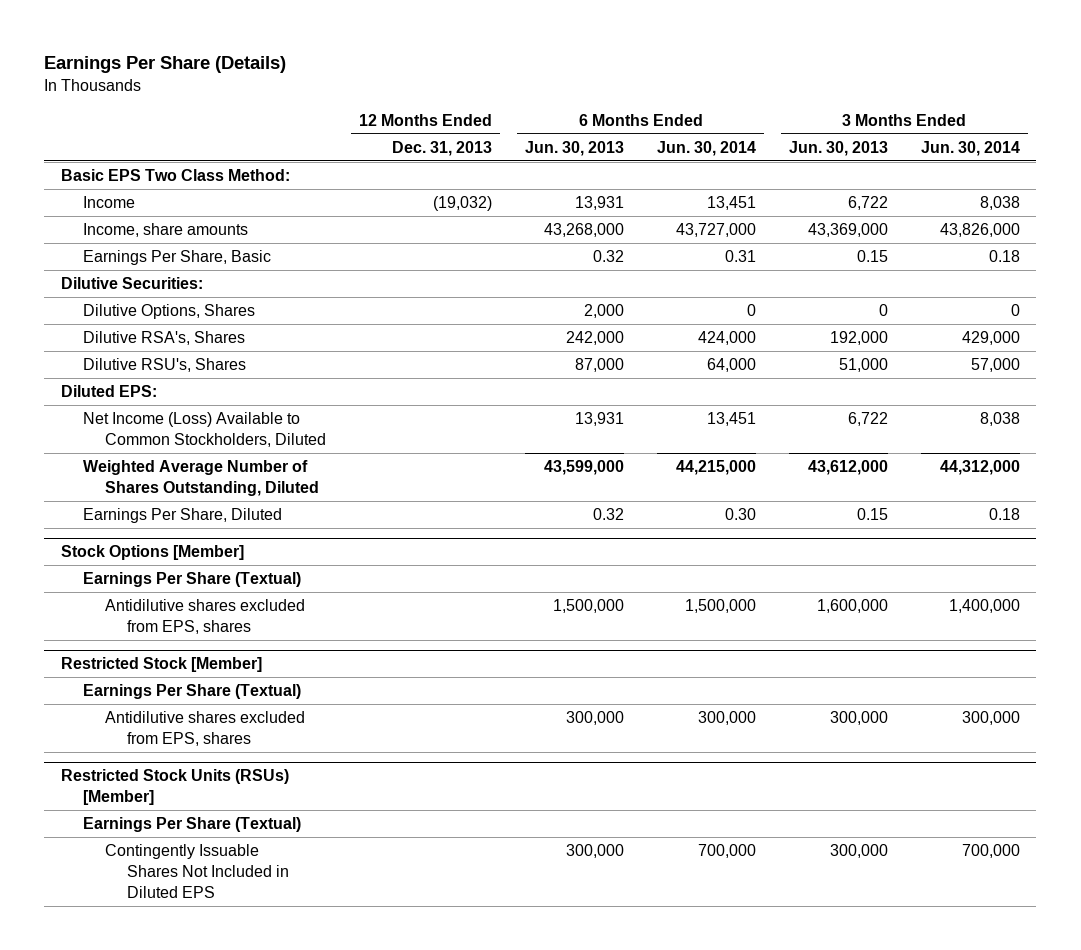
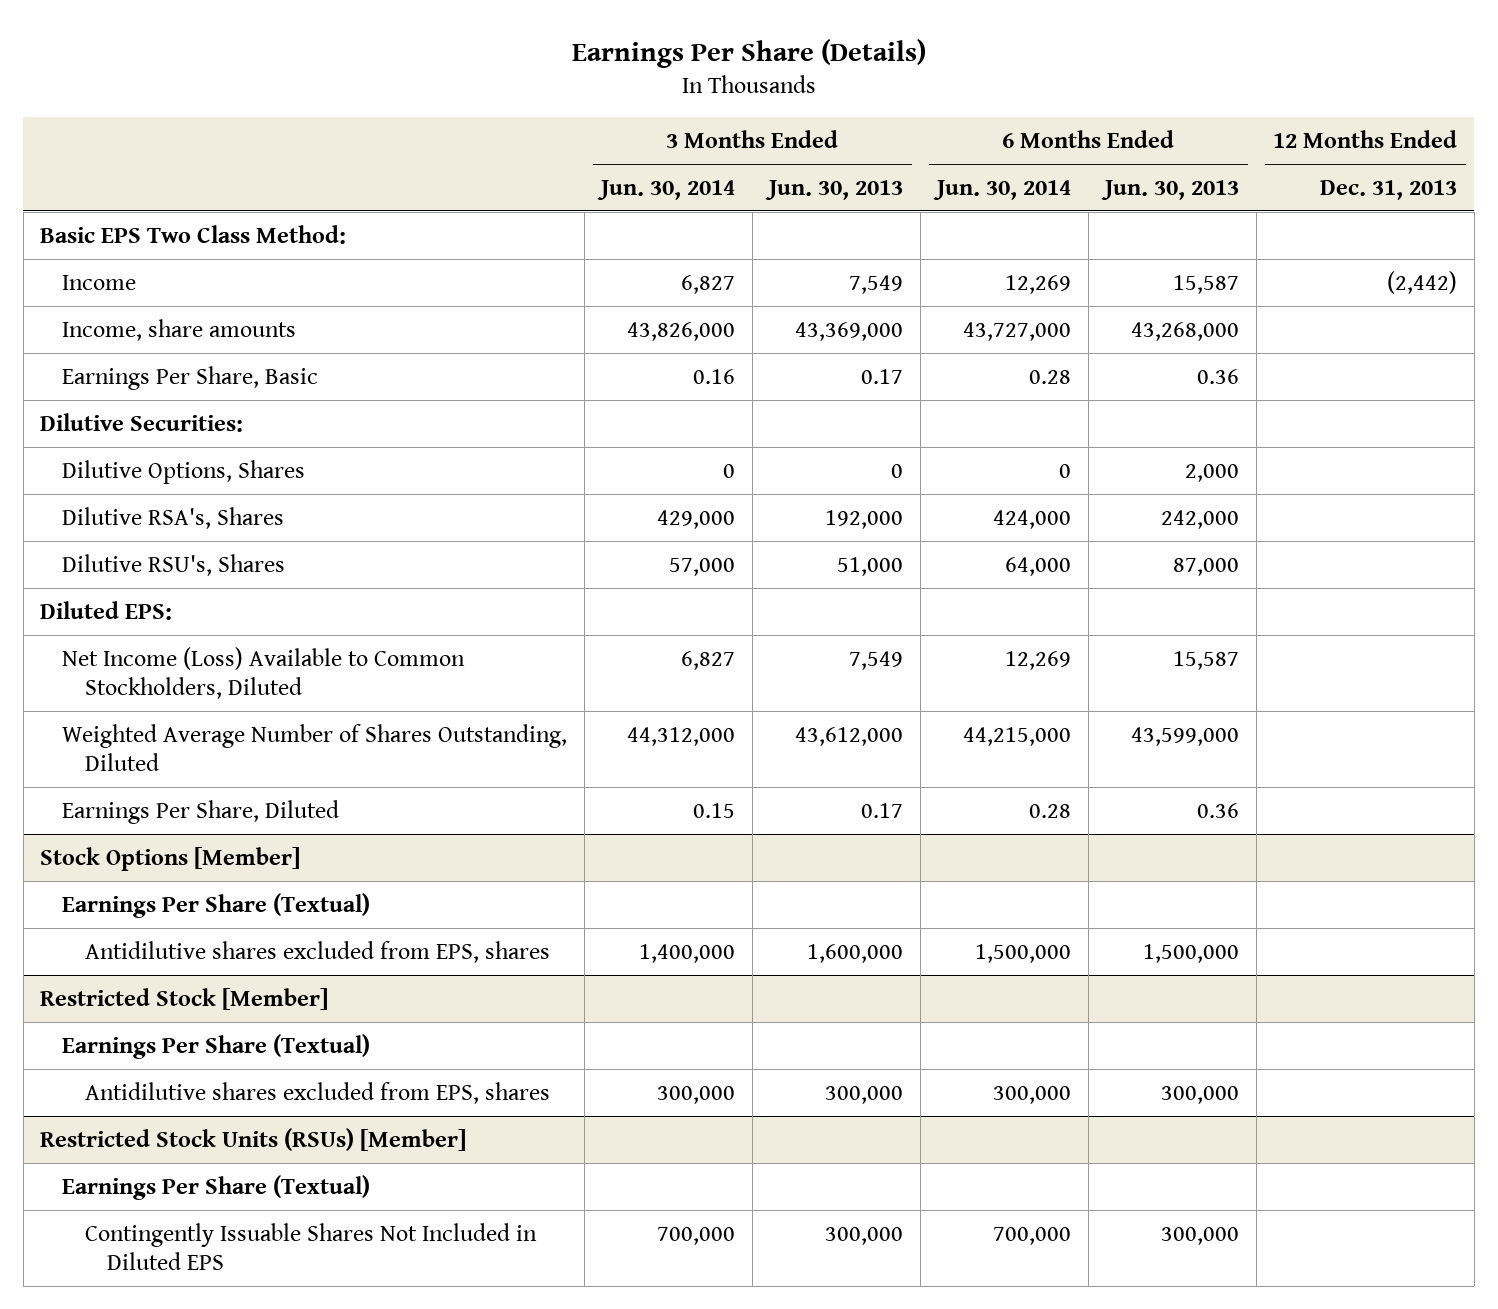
- | 12 Months Ended Dec. 31, 2013 | 6 Months Ended Jun. 30, 2013 | 6 Months Ended Jun. 30, 2014 | 3 Months Ended Jun. 30, 2013 | 3 Months Ended Jun. 30, 2014
+ | 3 Months Ended Jun. 30, 2014 | 3 Months Ended Jun. 30, 2013 | 6 Months Ended Jun. 30, 2014 | 6 Months Ended Jun. 30, 2013 | 12 Months Ended Dec. 31, 2013
- Income | (19,032) | 13,931 | 13,451 | 6,722 | 8,038
+ Income | 6,827 | 7,549 | 12,269 | 15,587 | (2,442)
- Earnings Per Share, Basic | | 0.32 | 0.31 | 0.15 | 0.18
+ Earnings Per Share, Basic | 0.16 | 0.17 | 0.28 | 0.36 |
- Net Income (Loss) Available to Common Stockholders, Diluted | | 13,931 | 13,451 | 6,722 | 8,038
+ Net Income (Loss) Available to Common Stockholders, Diluted | 6,827 | 7,549 | 12,269 | 15,587 |
- Earnings Per Share, Diluted | | 0.32 | 0.30 | 0.15 | 0.18
+ Earnings Per Share, Diluted | 0.15 | 0.17 | 0.28 | 0.36 |

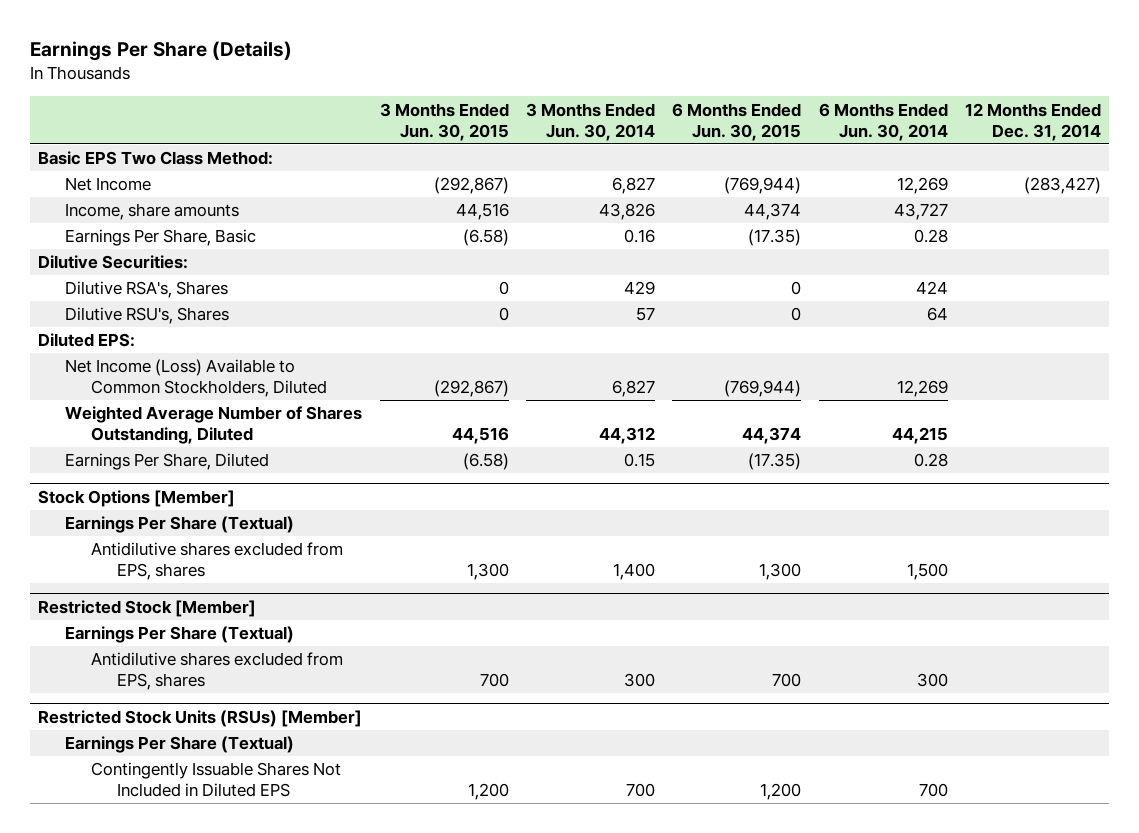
- | 3 Months Ended Jun. 30, 2014 | 3 Months Ended Jun. 30, 2013 | 6 Months Ended Jun. 30, 2014 | 6 Months Ended Jun. 30, 2013 | 12 Months Ended Dec. 31, 2013
+ | 3 Months Ended Jun. 30, 2015 | 3 Months Ended Jun. 30, 2014 | 6 Months Ended Jun. 30, 2015 | 6 Months Ended Jun. 30, 2014 | 12 Months Ended Dec. 31, 2014
- Income | 6,827 | 7,549 | 12,269 | 15,587 | (2,442)
- Income, share amounts | 43,826,000 | 43,369,000 | 43,727,000 | 43,268,000 |
+ Net Income | (292,867) | 6,827 | (769,944) | 12,269 | (283,427)
+ Income, share amounts | 44,516 | 43,826 | 44,374 | 43,727 |
- Dilutive Options, Shares | 0 | 0 | 0 | 2,000 |
- Dilutive RSA's, Shares | 429,000 | 192,000 | 424,000 | 242,000 |
- Dilutive RSU's, Shares | 57,000 | 51,000 | 64,000 | 87,000 |
+ Dilutive RSA's, Shares | 0 | 429 | 0 | 424 |
+ Dilutive RSU's, Shares | 0 | 57 | 0 | 64 |
- Weighted Average Number of Shares Outstanding, Diluted | 44,312,000 | 43,612,000 | 44,215,000 | 43,599,000 |
+ Weighted Average Number of Shares Outstanding, Diluted | 44,516 | 44,312 | 44,374 | 44,215 |
@ Stock Options [Member]
- Antidilutive shares excluded from EPS, shares | 1,400,000 | 1,600,000 | 1,500,000 | 1,500,000 |
+ Antidilutive shares excluded from EPS, shares | 1,300 | 1,400 | 1,300 | 1,500 |
@ Restricted Stock [Member]
- Antidilutive shares excluded from EPS, shares | 300,000 | 300,000 | 300,000 | 300,000 |
+ Antidilutive shares excluded from EPS, shares | 700 | 300 | 700 | 300 |
@ Restricted Stock Units (RSUs) [Member]
- Contingently Issuable Shares Not Included in Diluted EPS | 700,000 | 300,000 | 700,000 | 300,000 |
+ Contingently Issuable Shares Not Included in Diluted EPS | 1,200 | 700 | 1,200 | 700 |

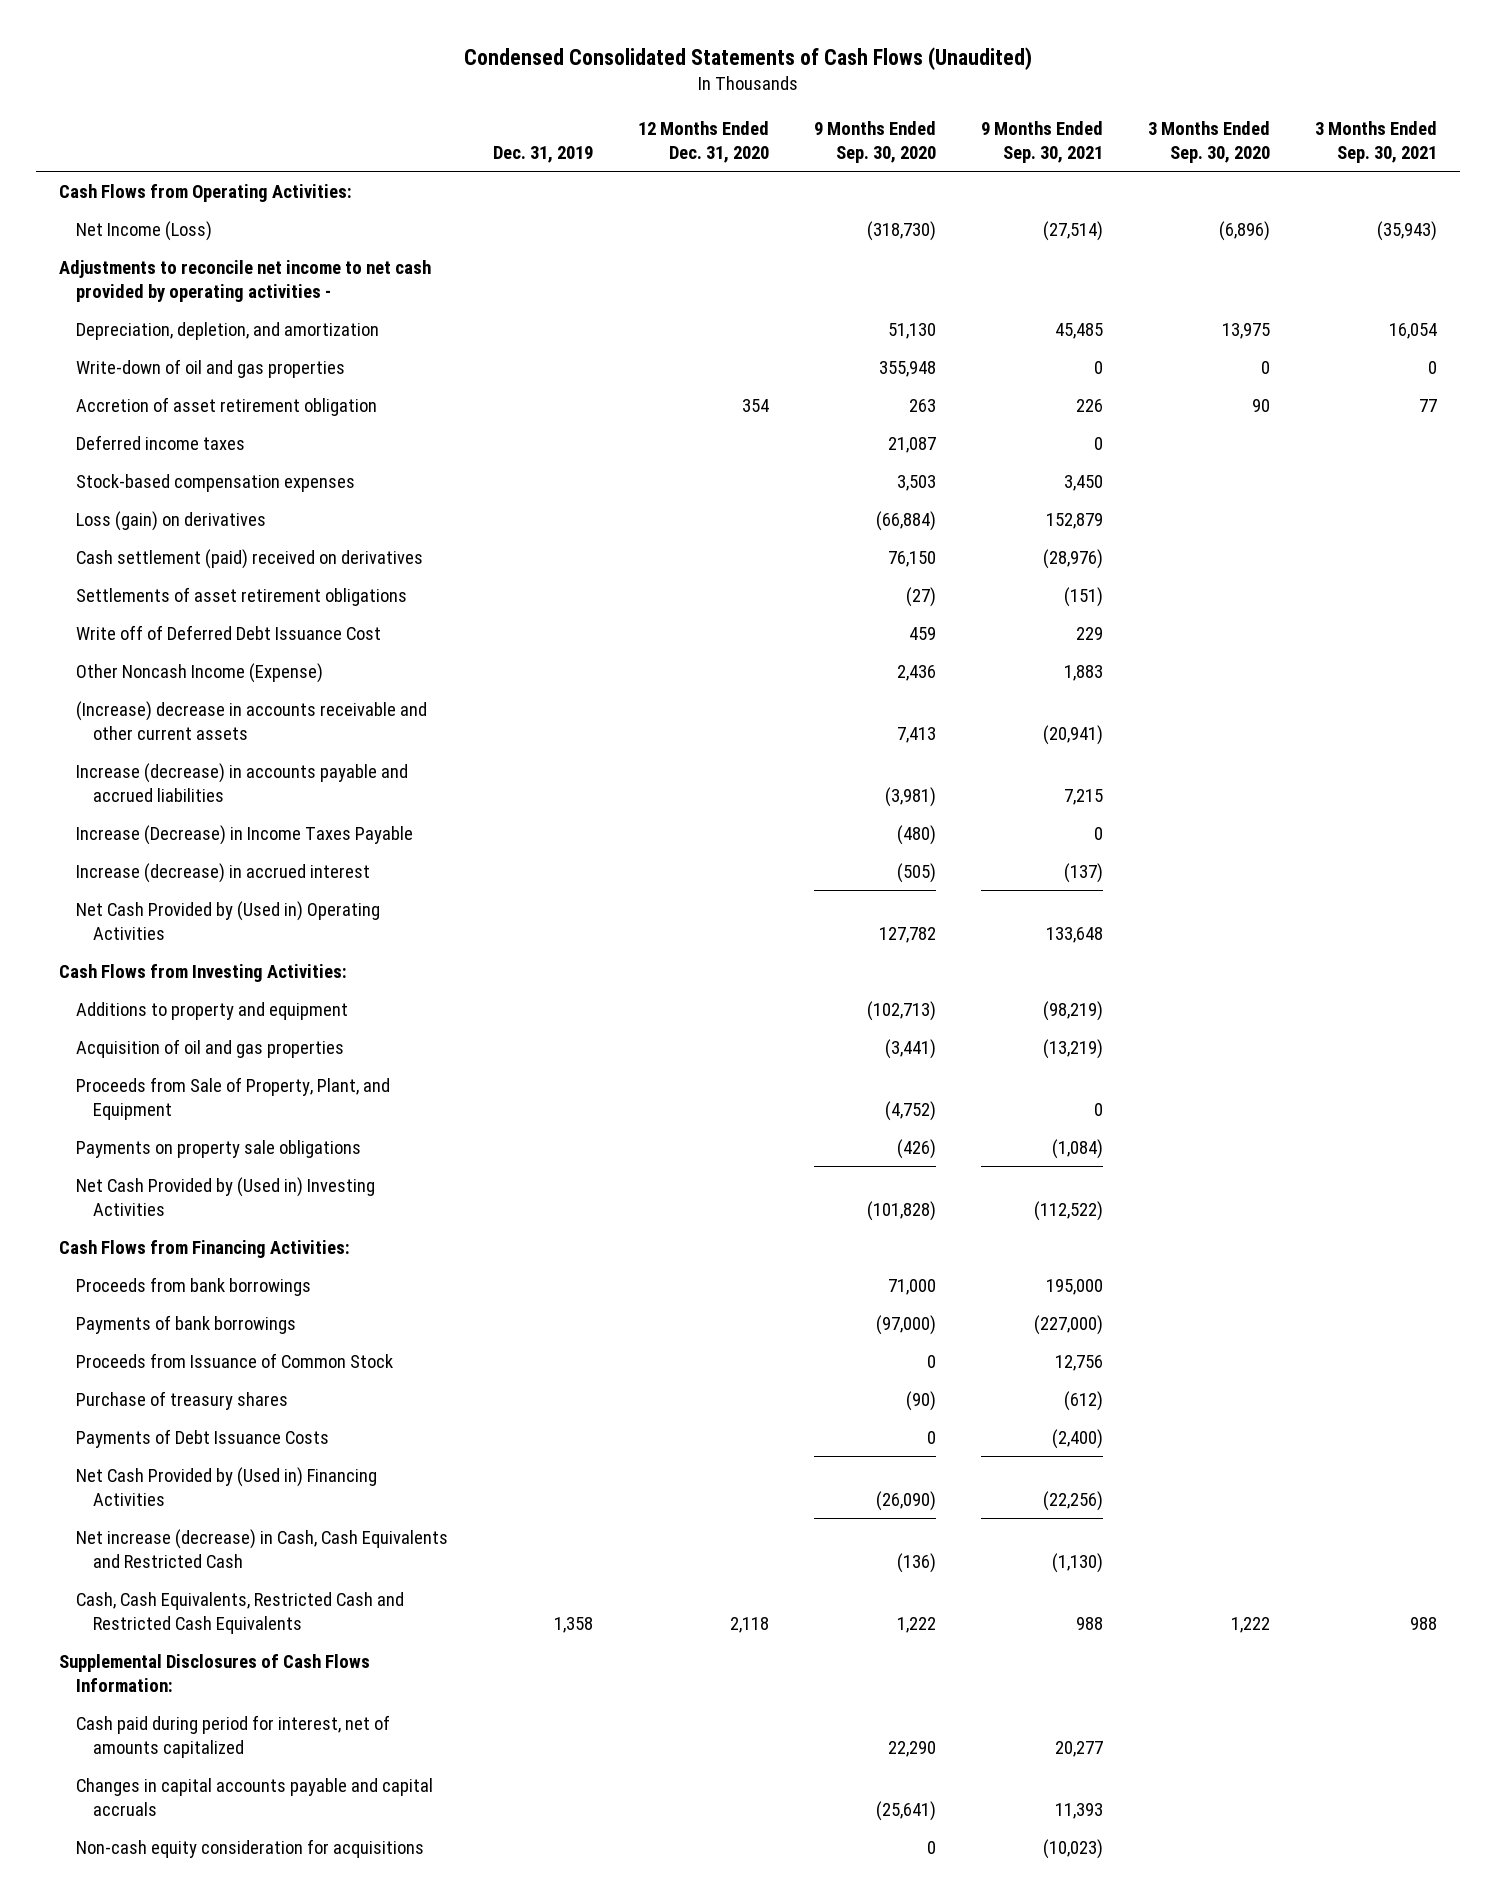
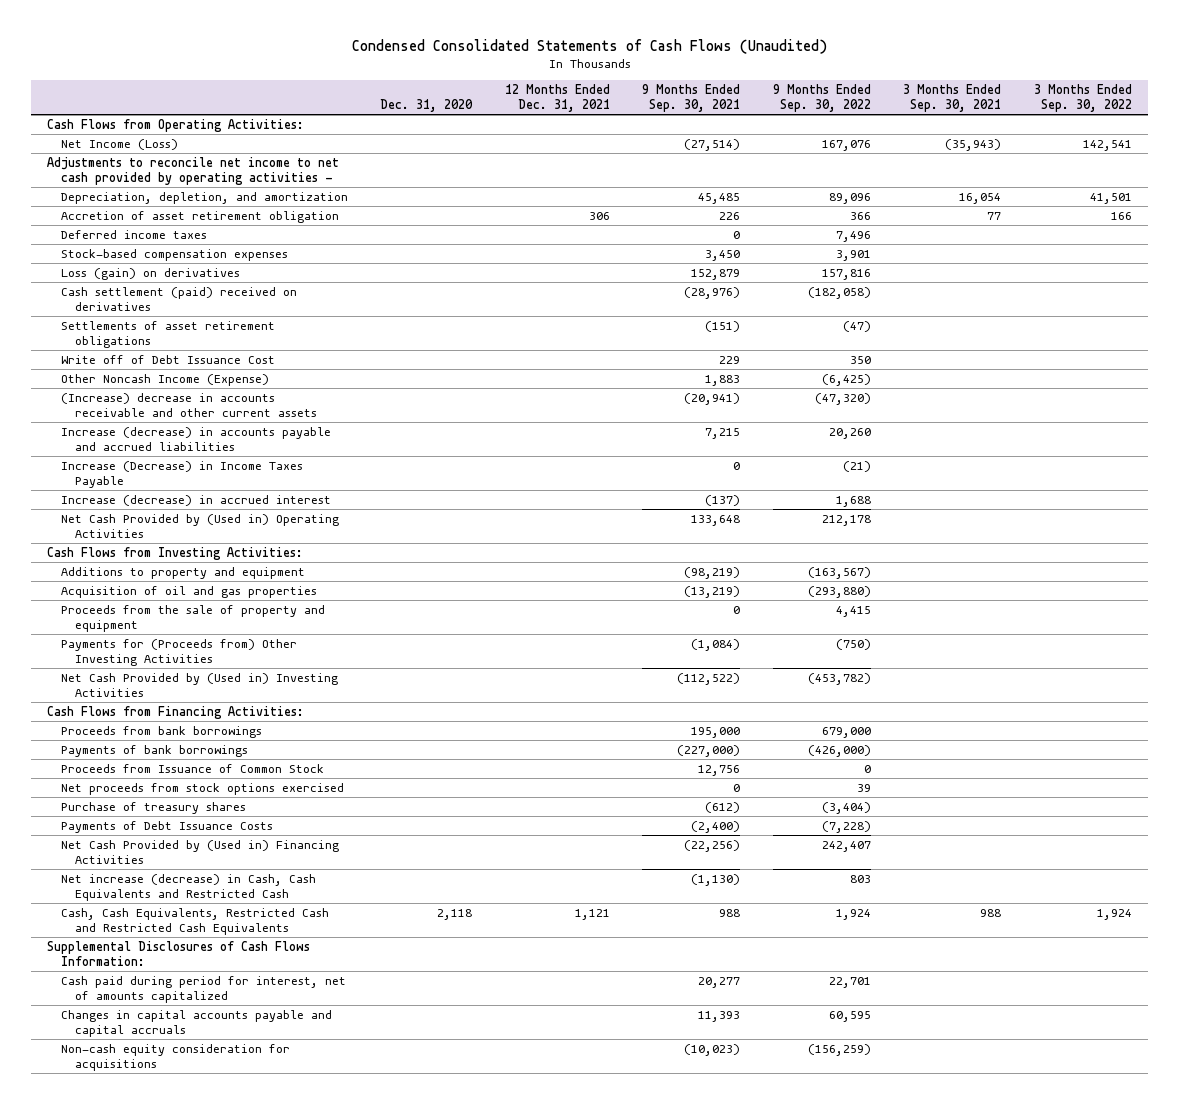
- | Dec. 31, 2019 | 12 Months Ended Dec. 31, 2020 | 9 Months Ended Sep. 30, 2020 | 9 Months Ended Sep. 30, 2021 | 3 Months Ended Sep. 30, 2020 | 3 Months Ended Sep. 30, 2021
+ | Dec. 31, 2020 | 12 Months Ended Dec. 31, 2021 | 9 Months Ended Sep. 30, 2021 | 9 Months Ended Sep. 30, 2022 | 3 Months Ended Sep. 30, 2021 | 3 Months Ended Sep. 30, 2022
- Write-down of oil and gas properties | | | 355,948 | 0 | 0 | 0
- Write off of Deferred Debt Issuance Cost | | | 459 | 229 | |
+ Write off of Debt Issuance Cost | | | 229 | 350 | |
- Proceeds from Sale of Property, Plant, and Equipment | | | (4,752) | 0 | |
- Payments on property sale obligations | | | (426) | (1,084) | |
+ Proceeds from the sale of property and equipment | | | 0 | 4,415 | |
+ Payments for (Proceeds from) Other Investing Activities | | | (1,084) | (750) | |
+ Net proceeds from stock options exercised | | | 0 | 39 | |

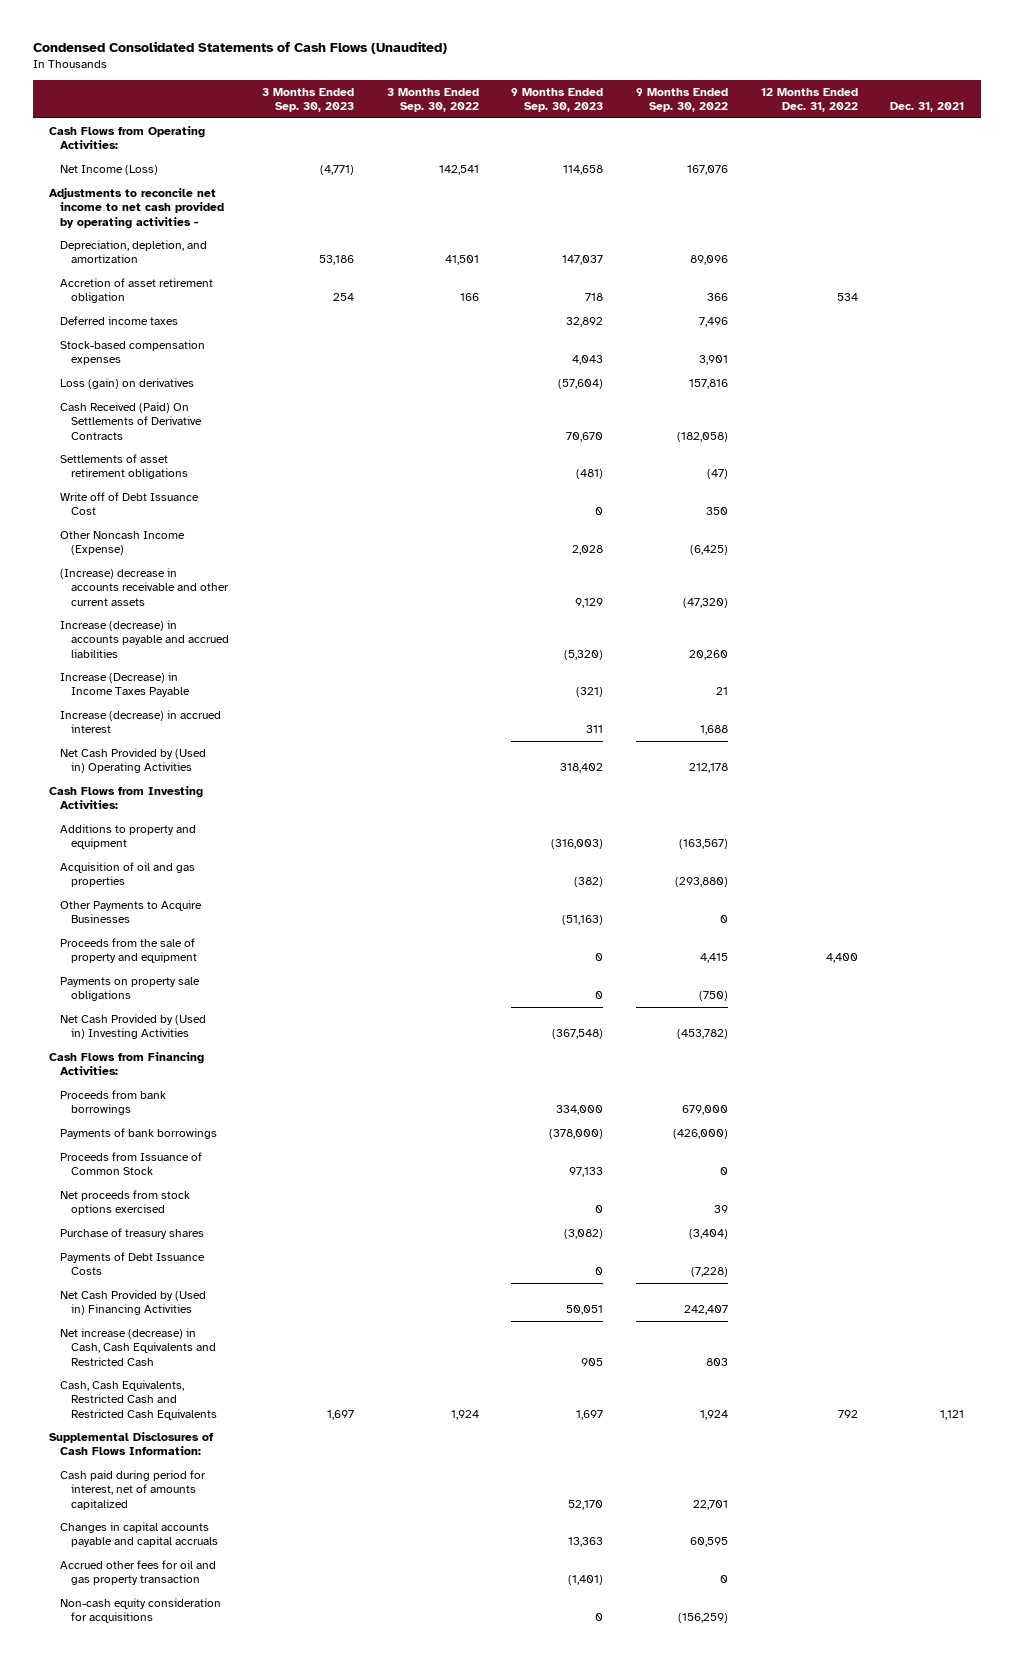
- | Dec. 31, 2020 | 12 Months Ended Dec. 31, 2021 | 9 Months Ended Sep. 30, 2021 | 9 Months Ended Sep. 30, 2022 | 3 Months Ended Sep. 30, 2021 | 3 Months Ended Sep. 30, 2022
+ | 3 Months Ended Sep. 30, 2023 | 3 Months Ended Sep. 30, 2022 | 9 Months Ended Sep. 30, 2023 | 9 Months Ended Sep. 30, 2022 | 12 Months Ended Dec. 31, 2022 | Dec. 31, 2021
- Cash settlement (paid) received on derivatives | | | (28,976) | (182,058) | |
+ Cash Received (Paid) On Settlements of Derivative Contracts | | | 70,670 | (182,058) | |
- Increase (Decrease) in Income Taxes Payable | | | 0 | (21) | |
+ Increase (Decrease) in Income Taxes Payable | | | (321) | 21 | |
+ Other Payments to Acquire Businesses | | | (51,163) | 0 | |
- Payments for (Proceeds from) Other Investing Activities | | | (1,084) | (750) | |
+ Payments on property sale obligations | | | 0 | (750) | |
+ Accrued other fees for oil and gas property transaction | | | (1,401) | 0 | |

